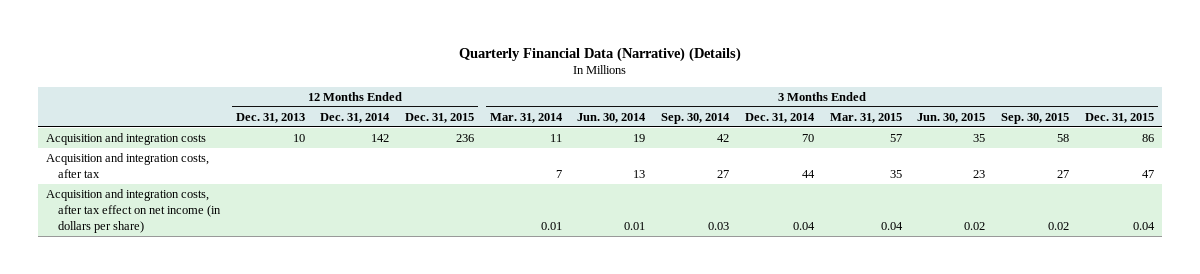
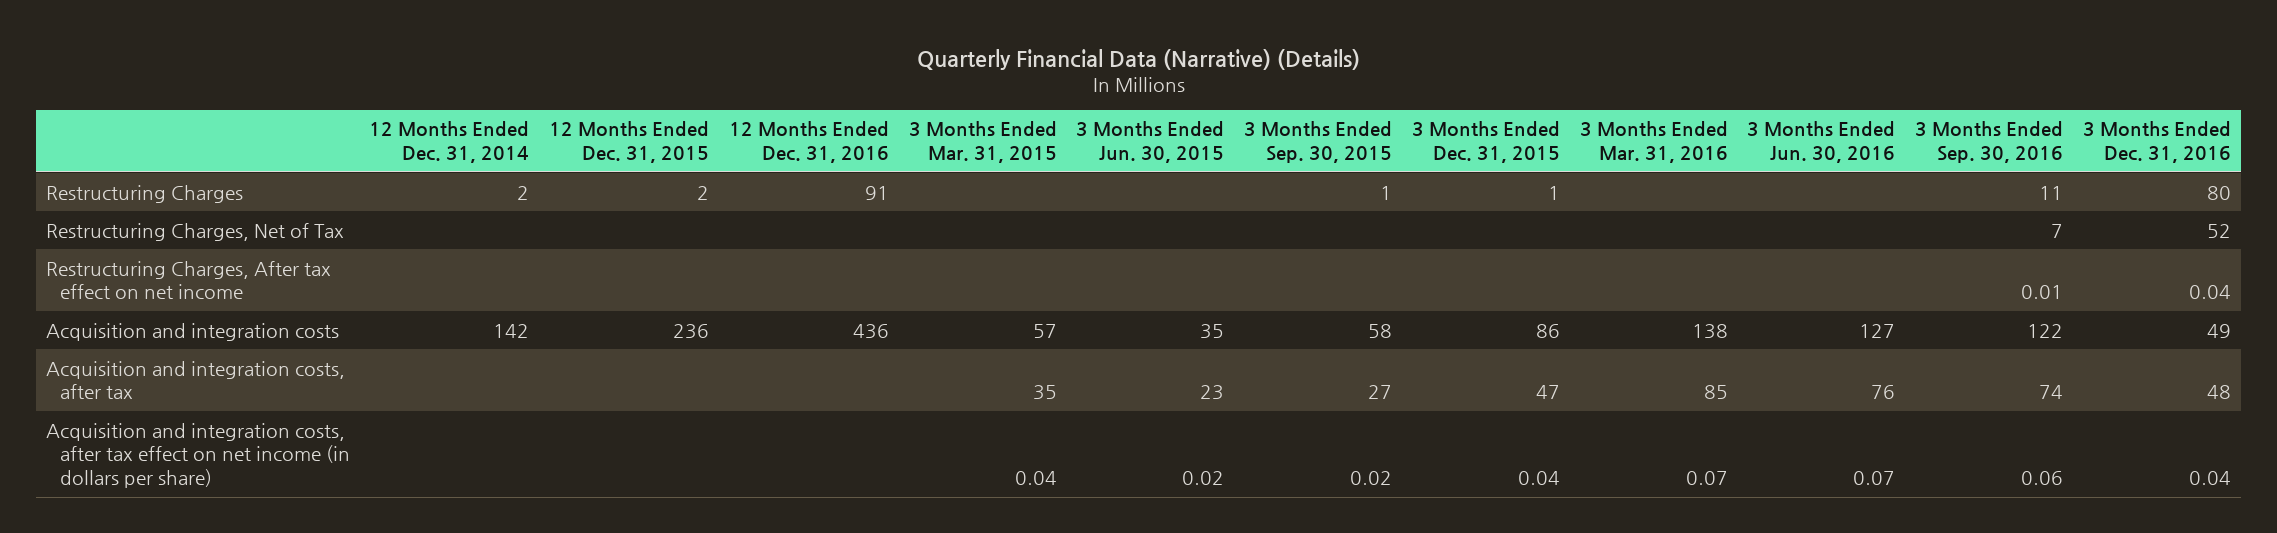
- | 12 Months Ended Dec. 31, 2013 | 12 Months Ended Dec. 31, 2014 | 12 Months Ended Dec. 31, 2015 | 3 Months Ended Mar. 31, 2014 | 3 Months Ended Jun. 30, 2014 | 3 Months Ended Sep. 30, 2014 | 3 Months Ended Dec. 31, 2014 | 3 Months Ended Mar. 31, 2015 | 3 Months Ended Jun. 30, 2015 | 3 Months Ended Sep. 30, 2015 | 3 Months Ended Dec. 31, 2015
+ | 12 Months Ended Dec. 31, 2014 | 12 Months Ended Dec. 31, 2015 | 12 Months Ended Dec. 31, 2016 | 3 Months Ended Mar. 31, 2015 | 3 Months Ended Jun. 30, 2015 | 3 Months Ended Sep. 30, 2015 | 3 Months Ended Dec. 31, 2015 | 3 Months Ended Mar. 31, 2016 | 3 Months Ended Jun. 30, 2016 | 3 Months Ended Sep. 30, 2016 | 3 Months Ended Dec. 31, 2016
+ Restructuring Charges | 2 | 2 | 91 | | | 1 | 1 | | | 11 | 80
+ Restructuring Charges, Net of Tax | | | | | | | | | | 7 | 52
+ Restructuring Charges, After tax effect on net income | | | | | | | | | | 0.01 | 0.04

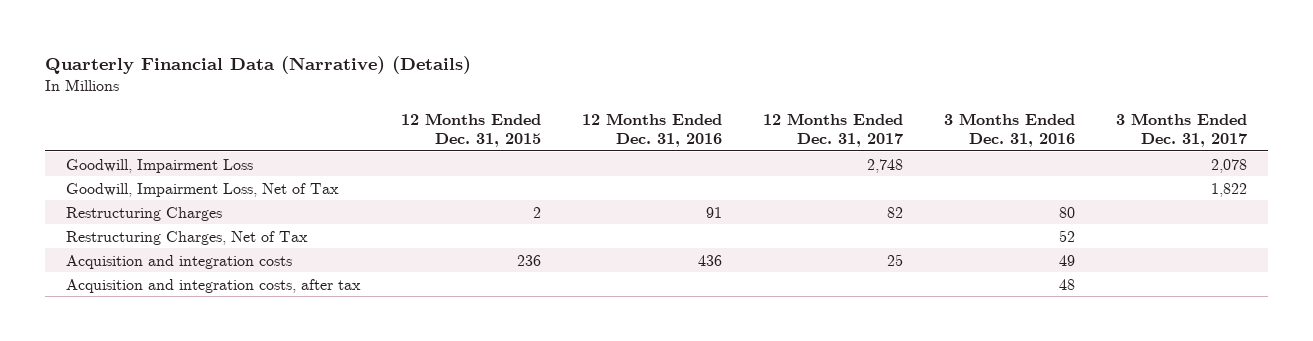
- | 12 Months Ended Dec. 31, 2014 | 12 Months Ended Dec. 31, 2015 | 12 Months Ended Dec. 31, 2016 | 3 Months Ended Mar. 31, 2015 | 3 Months Ended Jun. 30, 2015 | 3 Months Ended Sep. 30, 2015 | 3 Months Ended Dec. 31, 2015 | 3 Months Ended Mar. 31, 2016 | 3 Months Ended Jun. 30, 2016 | 3 Months Ended Sep. 30, 2016 | 3 Months Ended Dec. 31, 2016
+ | 12 Months Ended Dec. 31, 2015 | 12 Months Ended Dec. 31, 2016 | 12 Months Ended Dec. 31, 2017 | 3 Months Ended Dec. 31, 2016 | 3 Months Ended Dec. 31, 2017
+ Goodwill, Impairment Loss | | | 2,748 | | 2,078
+ Goodwill, Impairment Loss, Net of Tax | | | | | 1,822
- Restructuring Charges, After tax effect on net income | | | | | | | | | | 0.01 | 0.04
- Acquisition and integration costs, after tax effect on net income (in dollars per share) | | | | 0.04 | 0.02 | 0.02 | 0.04 | 0.07 | 0.07 | 0.06 | 0.04

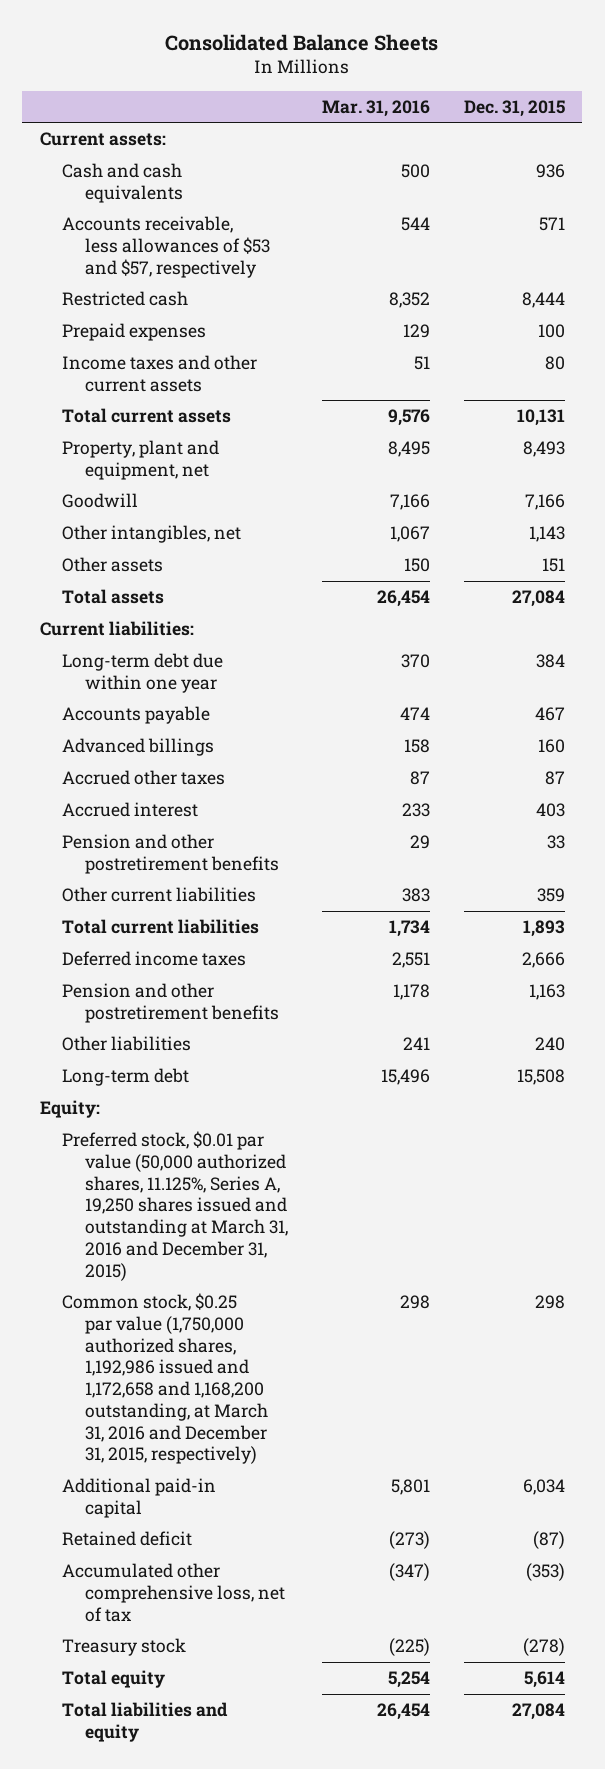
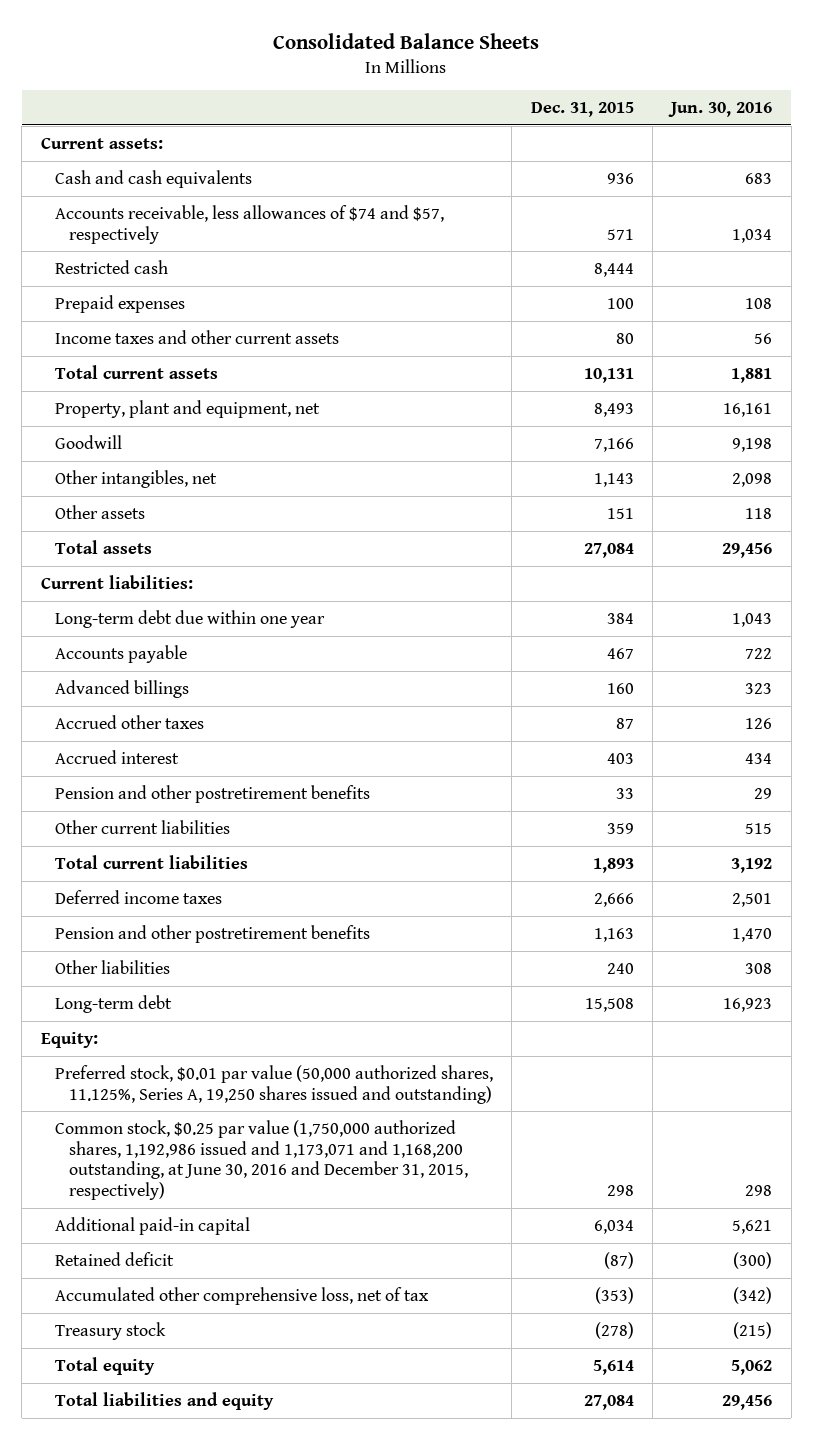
- | Mar. 31, 2016 | Dec. 31, 2015
+ | Dec. 31, 2015 | Jun. 30, 2016
- Accounts receivable, less allowances of $53 and $57, respectively | 544 | 571
+ Accounts receivable, less allowances of $74 and $57, respectively | 571 | 1,034
- Preferred stock, $0.01 par value (50,000 authorized shares, 11.125%, Series A, 19,250 shares issued and outstanding at March 31, 2016 and December 31, 2015)
- Common stock, $0.25 par value (1,750,000 authorized shares, 1,192,986 issued and 1,172,658 and 1,168,200 outstanding, at March 31, 2016 and December 31, 2015, respectively) | 298 | 298
+ Preferred stock, $0.01 par value (50,000 authorized shares, 11.125%, Series A, 19,250 shares issued and outstanding)
+ Common stock, $0.25 par value (1,750,000 authorized shares, 1,192,986 issued and 1,173,071 and 1,168,200 outstanding, at June 30, 2016 and December 31, 2015, respectively) | 298 | 298

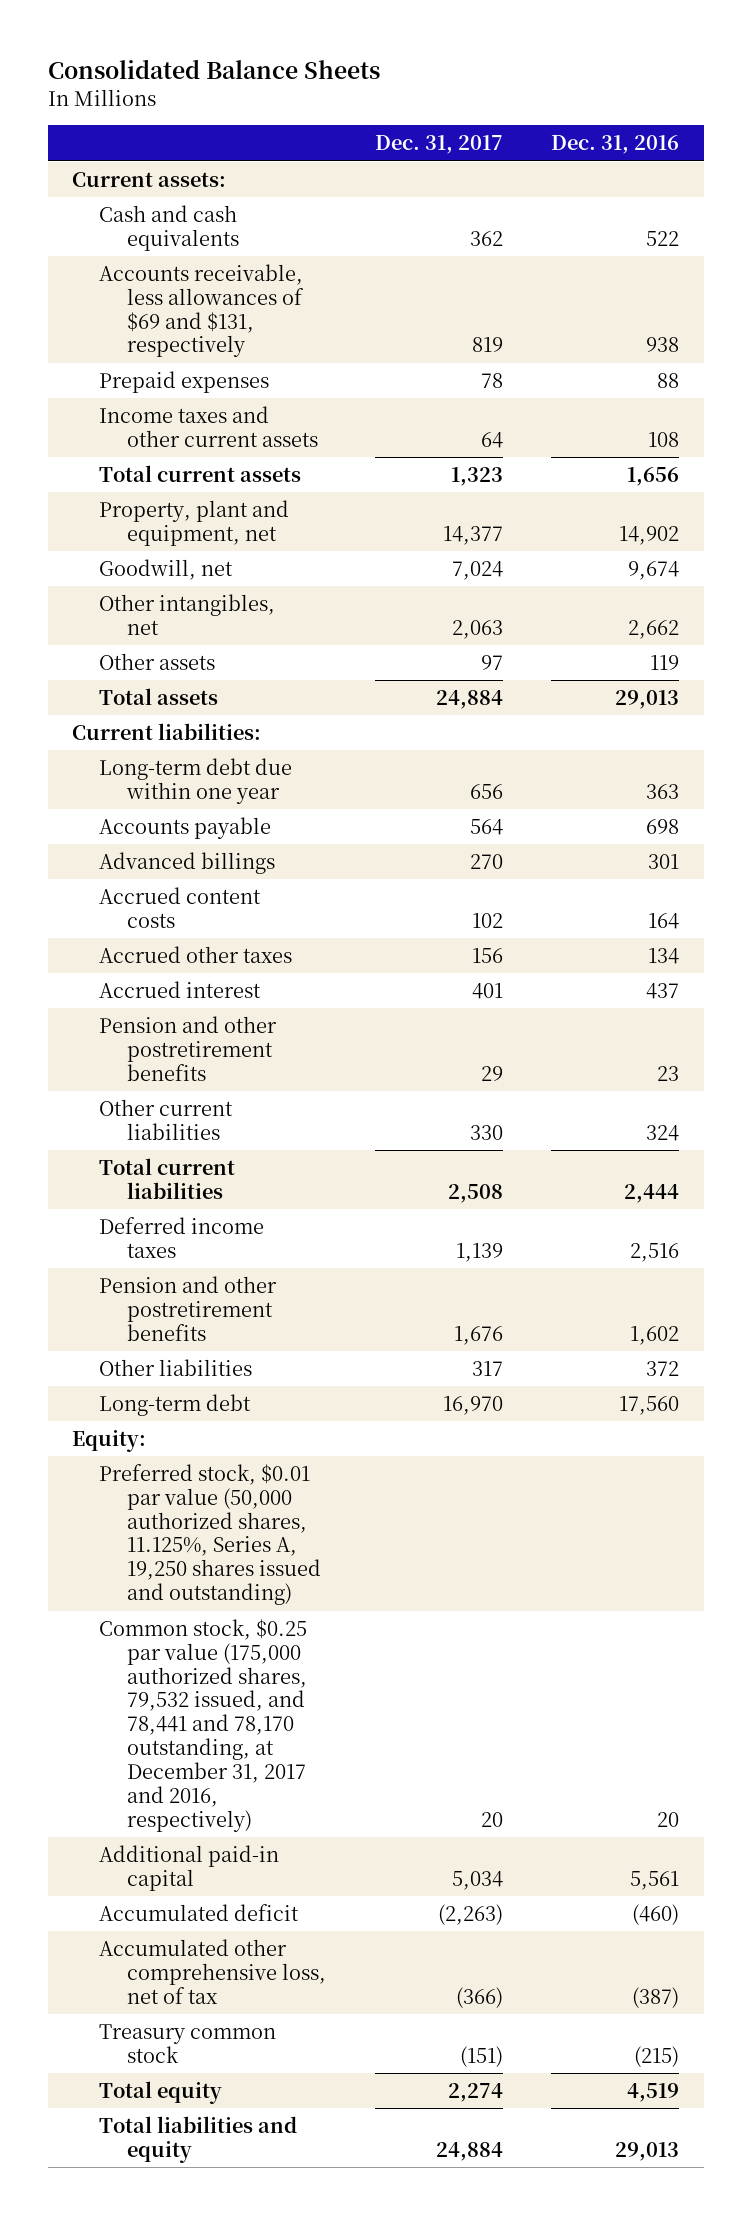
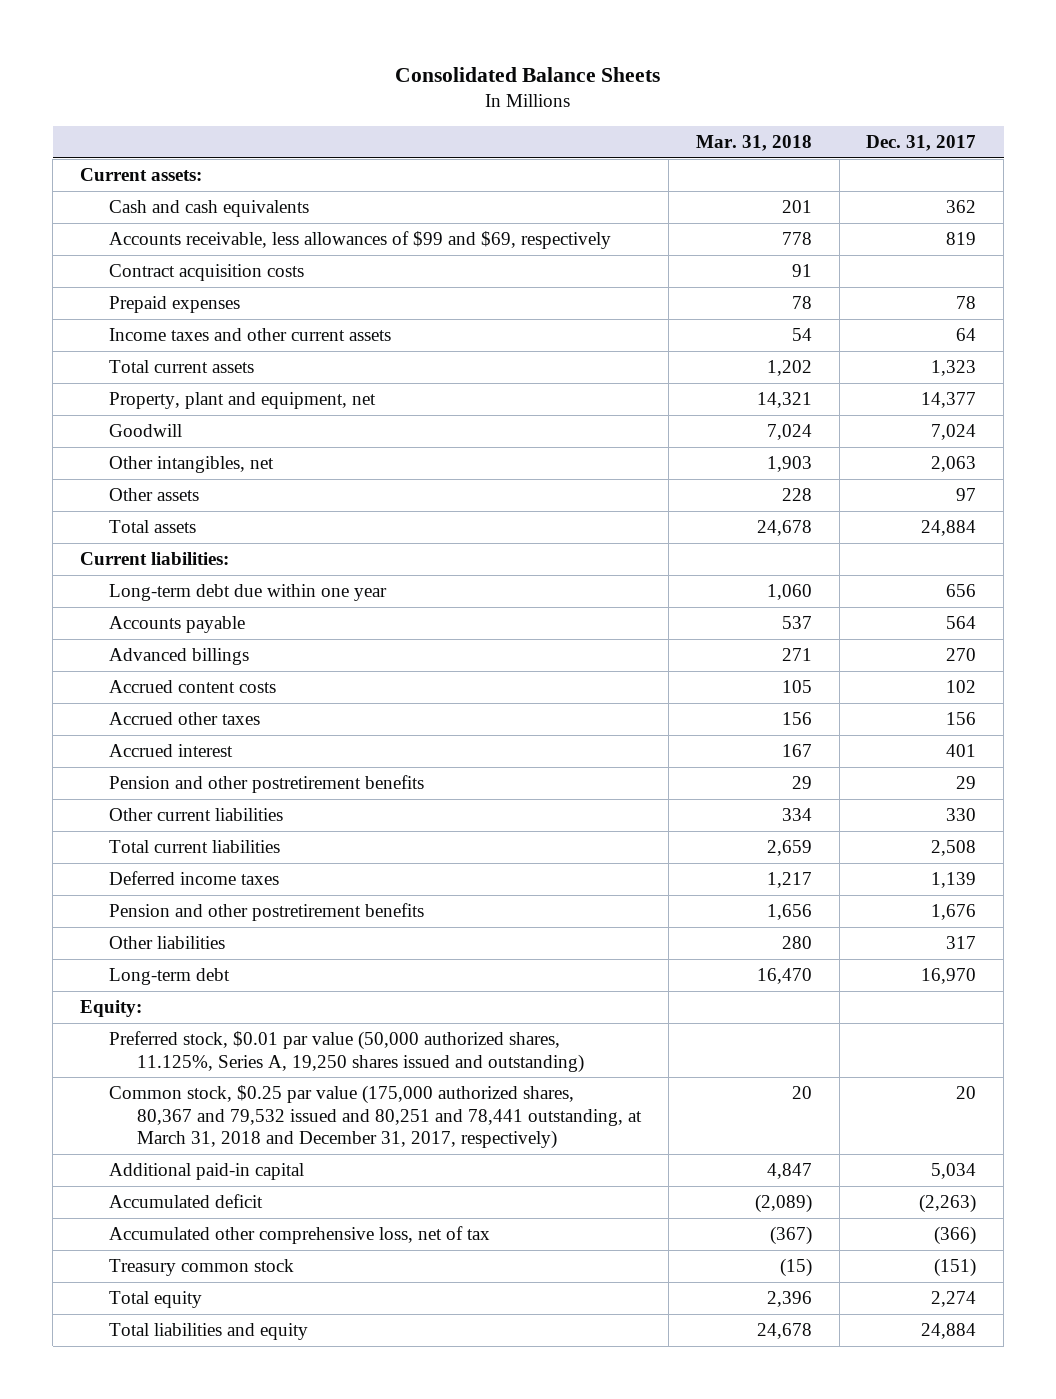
- | Dec. 31, 2017 | Dec. 31, 2016
+ | Mar. 31, 2018 | Dec. 31, 2017
- Accounts receivable, less allowances of $69 and $131, respectively | 819 | 938
+ Accounts receivable, less allowances of $99 and $69, respectively | 778 | 819
+ Contract acquisition costs | 91 |
- Goodwill, net | 7,024 | 9,674
+ Goodwill | 7,024 | 7,024
- Common stock, $0.25 par value (175,000 authorized shares, 79,532 issued, and 78,441 and 78,170 outstanding, at December 31, 2017 and 2016, respectively) | 20 | 20
+ Common stock, $0.25 par value (175,000 authorized shares, 80,367 and 79,532 issued and 80,251 and 78,441 outstanding, at March 31, 2018 and December 31, 2017, respectively) | 20 | 20

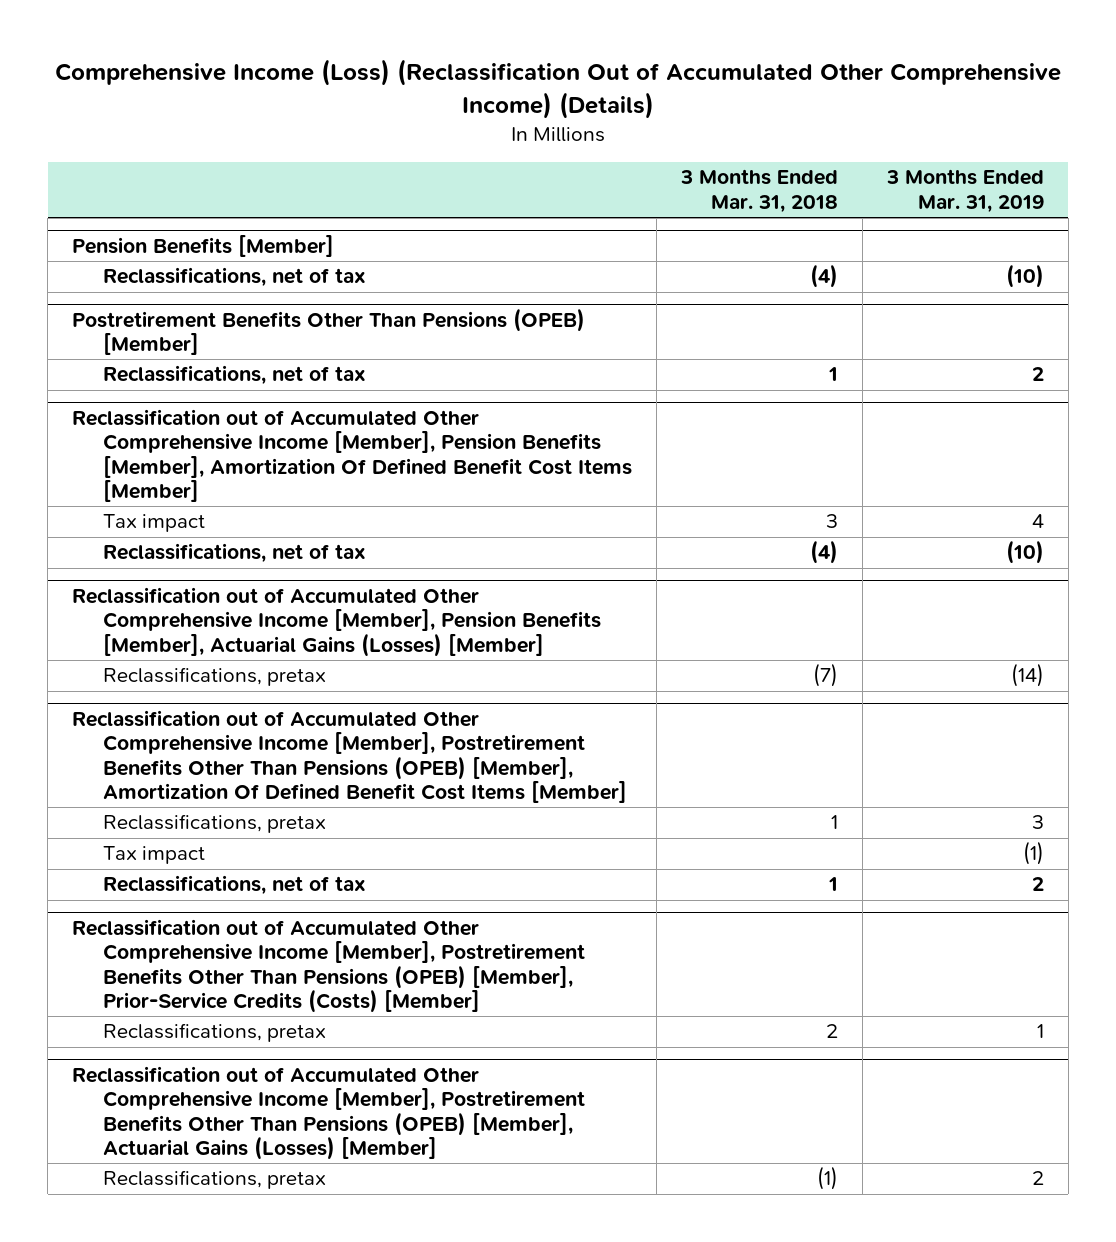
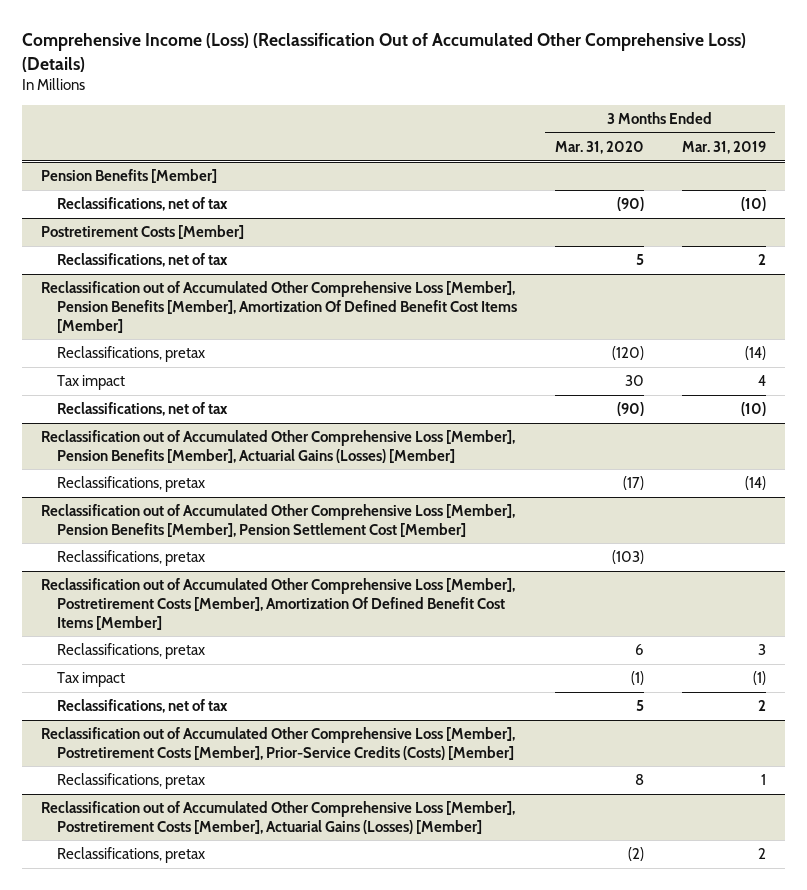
- Comprehensive Income (Loss) (Reclassification Out of Accumulated Other Comprehensive Income) (Details)
+ Comprehensive Income (Loss) (Reclassification Out of Accumulated Other Comprehensive Loss) (Details)
- | 3 Months Ended Mar. 31, 2018 | 3 Months Ended Mar. 31, 2019
+ | 3 Months Ended Mar. 31, 2020 | 3 Months Ended Mar. 31, 2019
- Postretirement Benefits Other Than Pensions (OPEB) [Member]
+ Postretirement Costs [Member]
- Reclassification out of Accumulated Other Comprehensive Income [Member], Pension Benefits [Member], Amortization Of Defined Benefit Cost Items [Member]
+ Reclassification out of Accumulated Other Comprehensive Loss [Member], Pension Benefits [Member], Amortization Of Defined Benefit Cost Items [Member]
+ Reclassifications, pretax | (120) | (14)
- Reclassification out of Accumulated Other Comprehensive Income [Member], Pension Benefits [Member], Actuarial Gains (Losses) [Member]
+ Reclassification out of Accumulated Other Comprehensive Loss [Member], Pension Benefits [Member], Actuarial Gains (Losses) [Member]
- Reclassification out of Accumulated Other Comprehensive Income [Member], Postretirement Benefits Other Than Pensions (OPEB) [Member], Amortization Of Defined Benefit Cost Items [Member]
+ Reclassification out of Accumulated Other Comprehensive Loss [Member], Pension Benefits [Member], Pension Settlement Cost [Member]
+ Reclassifications, pretax | (103) |
+ Reclassification out of Accumulated Other Comprehensive Loss [Member], Postretirement Costs [Member], Amortization Of Defined Benefit Cost Items [Member]
- Reclassification out of Accumulated Other Comprehensive Income [Member], Postretirement Benefits Other Than Pensions (OPEB) [Member], Prior-Service Credits (Costs) [Member]
+ Reclassification out of Accumulated Other Comprehensive Loss [Member], Postretirement Costs [Member], Prior-Service Credits (Costs) [Member]
- Reclassification out of Accumulated Other Comprehensive Income [Member], Postretirement Benefits Other Than Pensions (OPEB) [Member], Actuarial Gains (Losses) [Member]
+ Reclassification out of Accumulated Other Comprehensive Loss [Member], Postretirement Costs [Member], Actuarial Gains (Losses) [Member]

